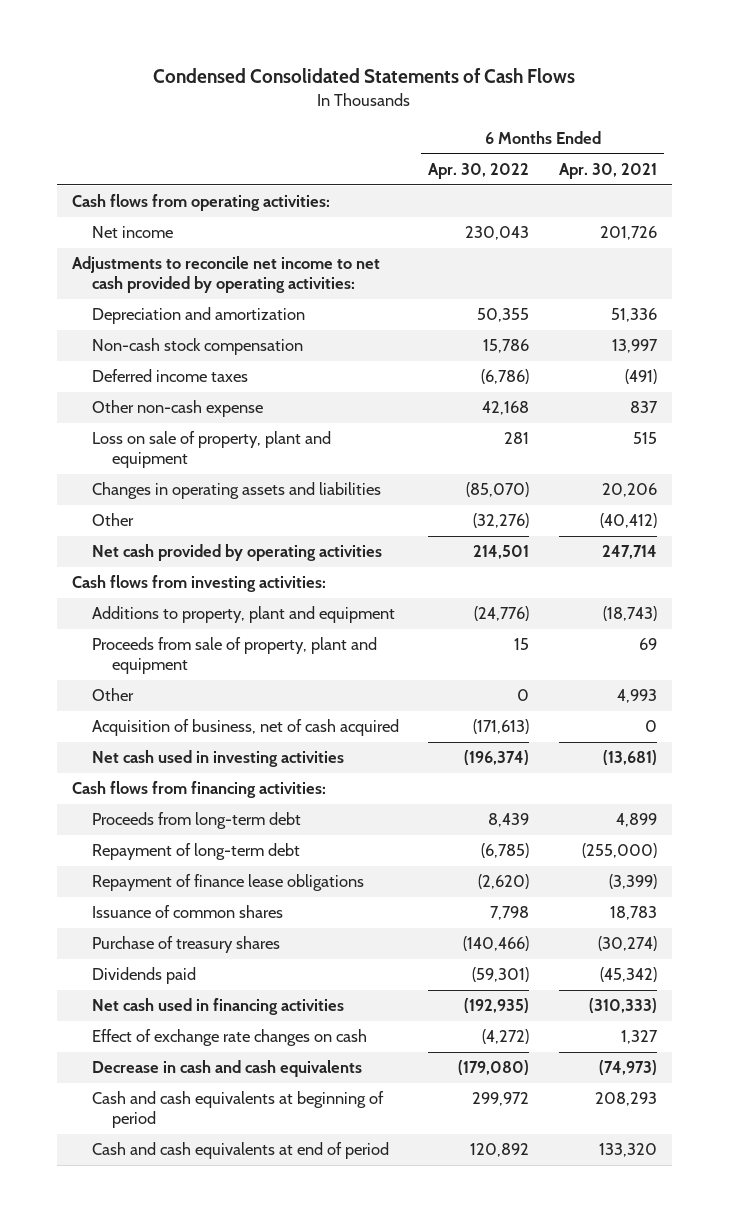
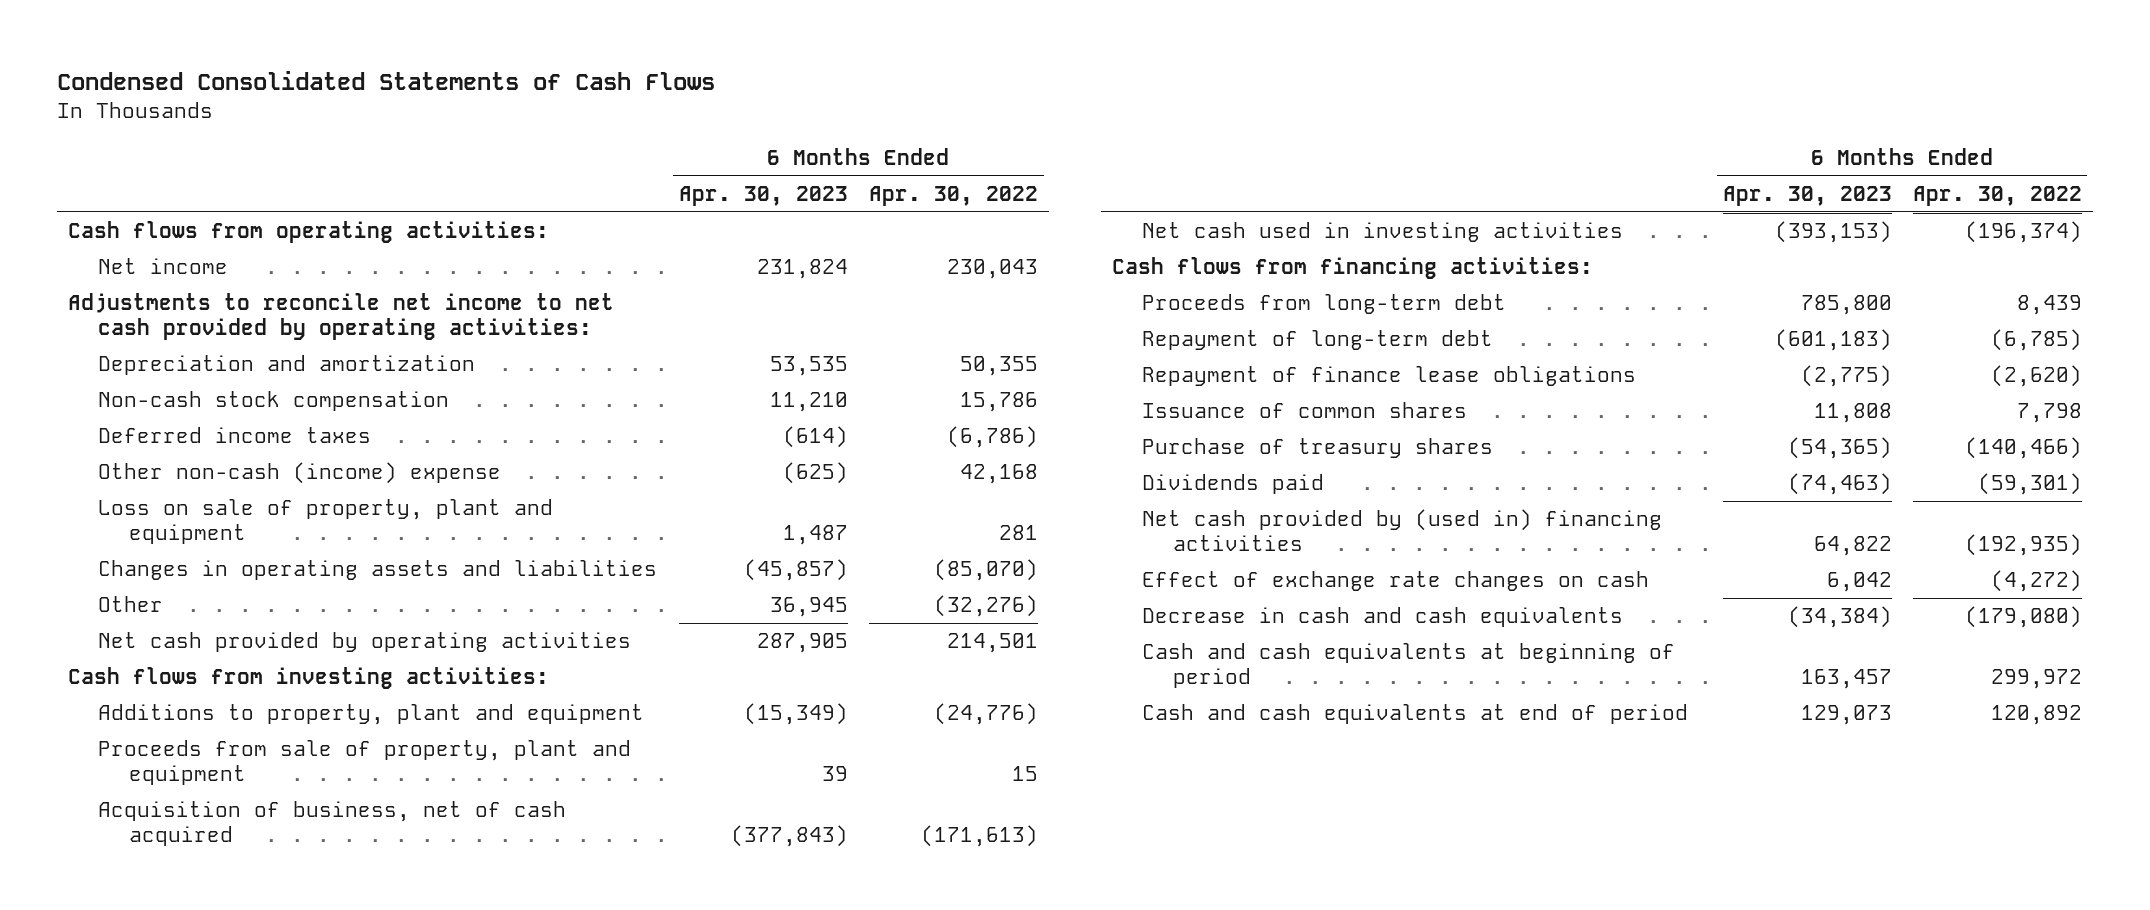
- | 6 Months Ended Apr. 30, 2022 | 6 Months Ended Apr. 30, 2021
+ | 6 Months Ended Apr. 30, 2023 | 6 Months Ended Apr. 30, 2022
- Other non-cash expense | 42,168 | 837
+ Other non-cash (income) expense | (625) | 42,168
- Other | 0 | 4,993
- Net cash used in financing activities | (192,935) | (310,333)
+ Net cash provided by (used in) financing activities | 64,822 | (192,935)

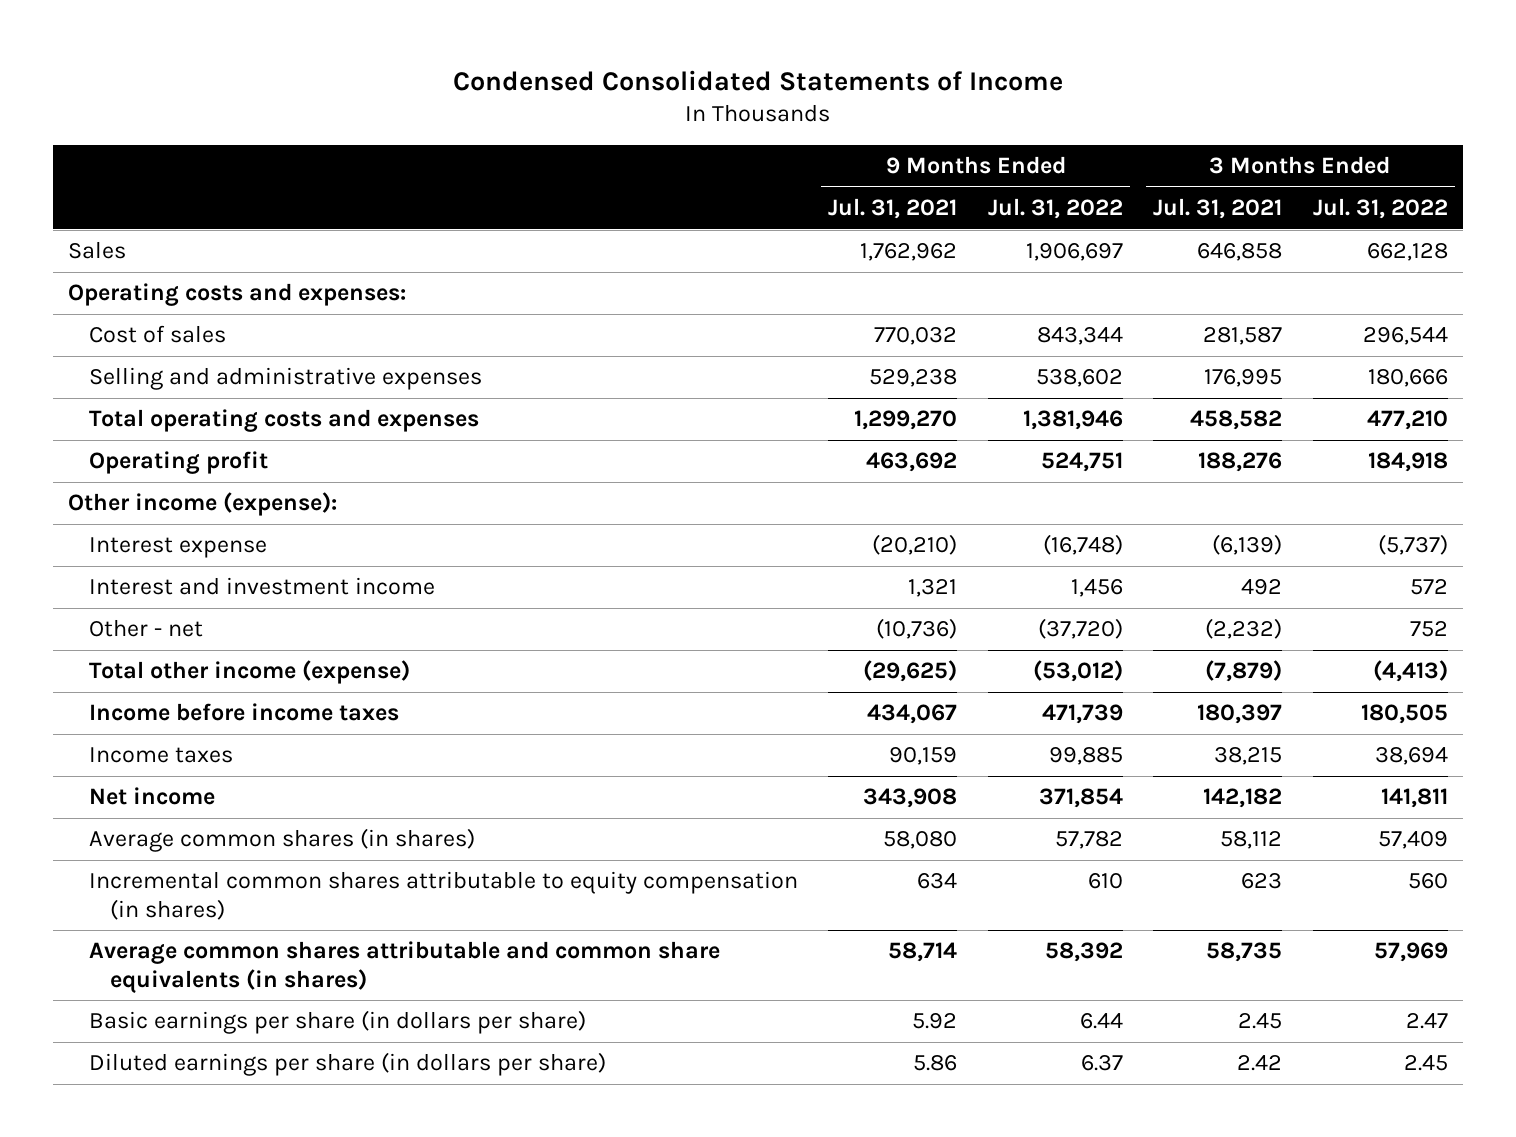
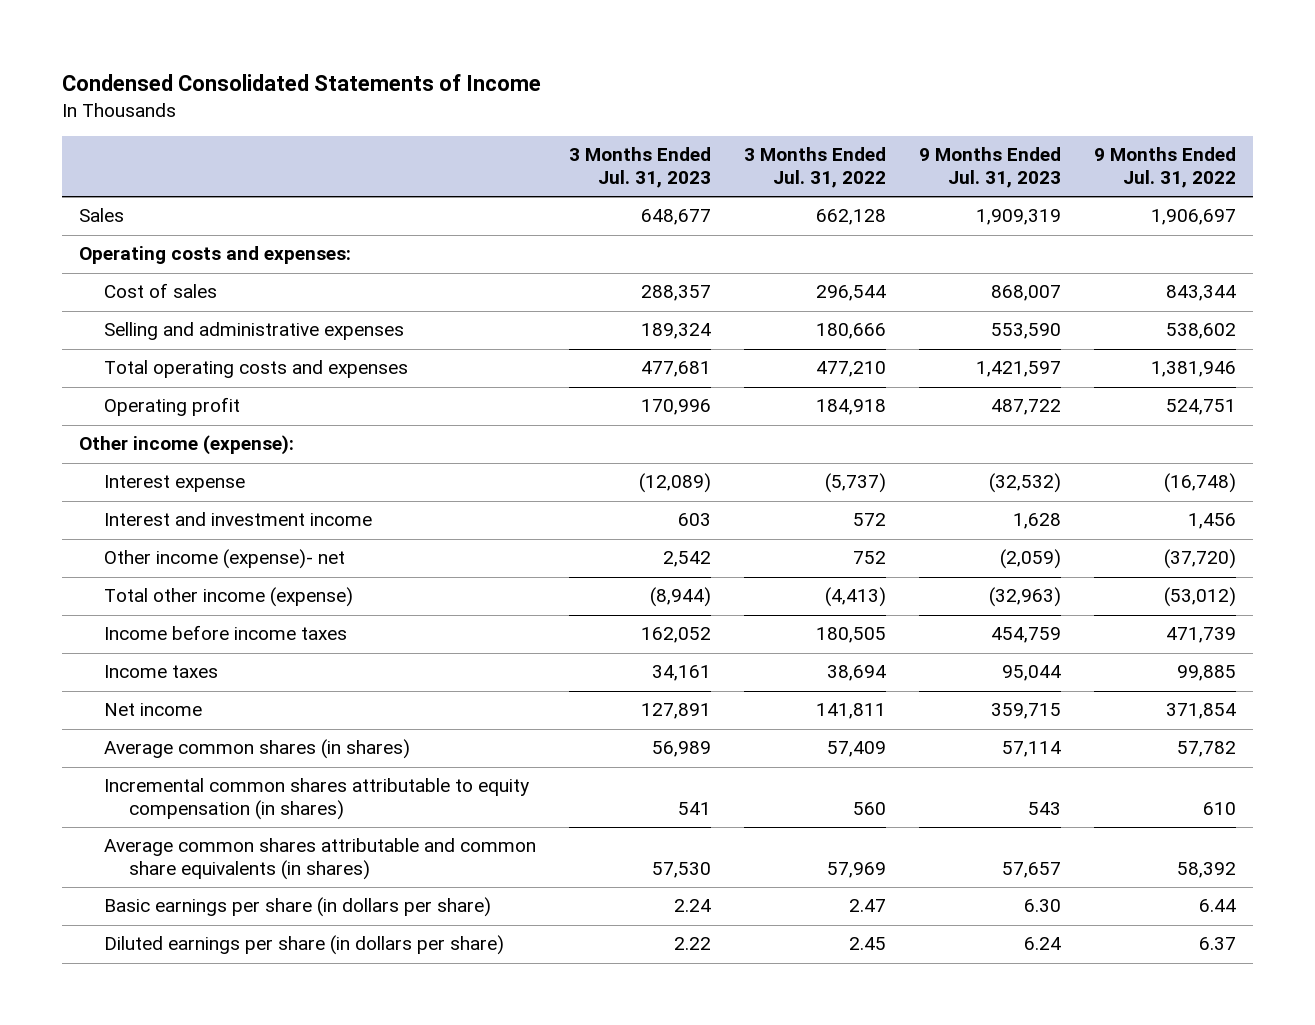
- | 9 Months Ended Jul. 31, 2021 | 9 Months Ended Jul. 31, 2022 | 3 Months Ended Jul. 31, 2021 | 3 Months Ended Jul. 31, 2022
+ | 3 Months Ended Jul. 31, 2023 | 3 Months Ended Jul. 31, 2022 | 9 Months Ended Jul. 31, 2023 | 9 Months Ended Jul. 31, 2022
- Other - net | (10,736) | (37,720) | (2,232) | 752
+ Other income (expense)- net | 2,542 | 752 | (2,059) | (37,720)

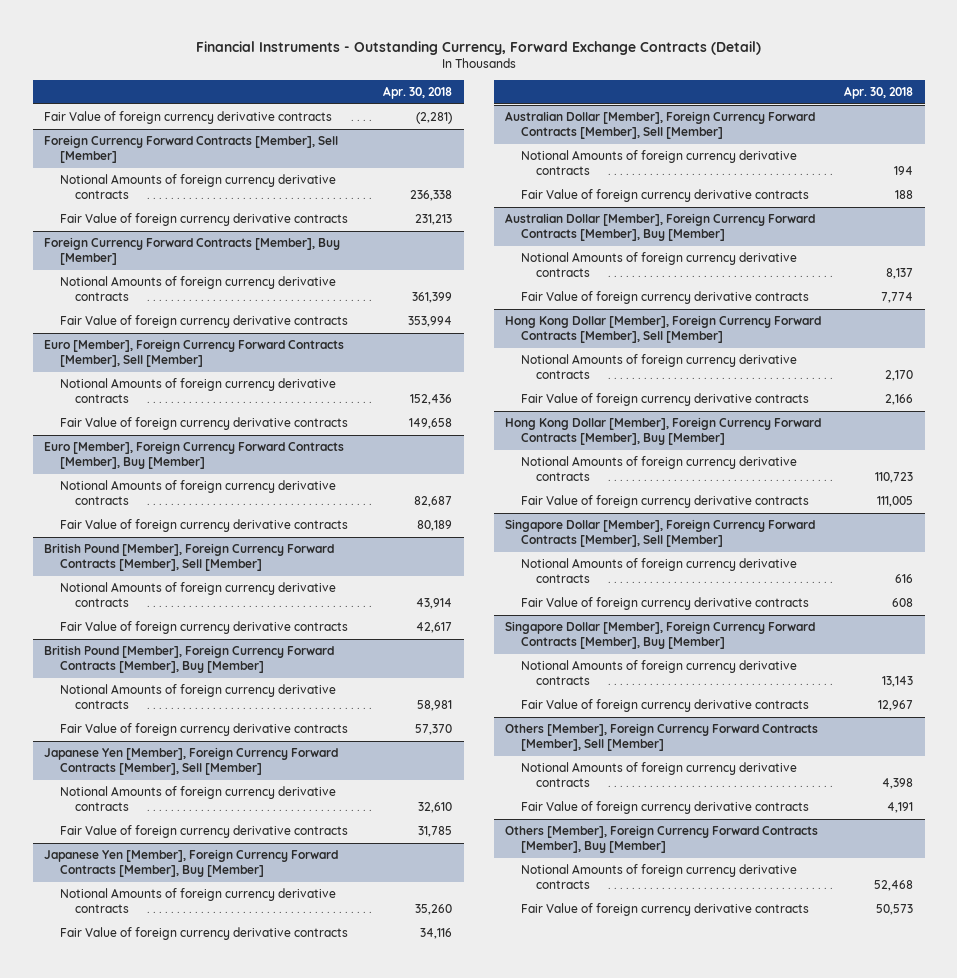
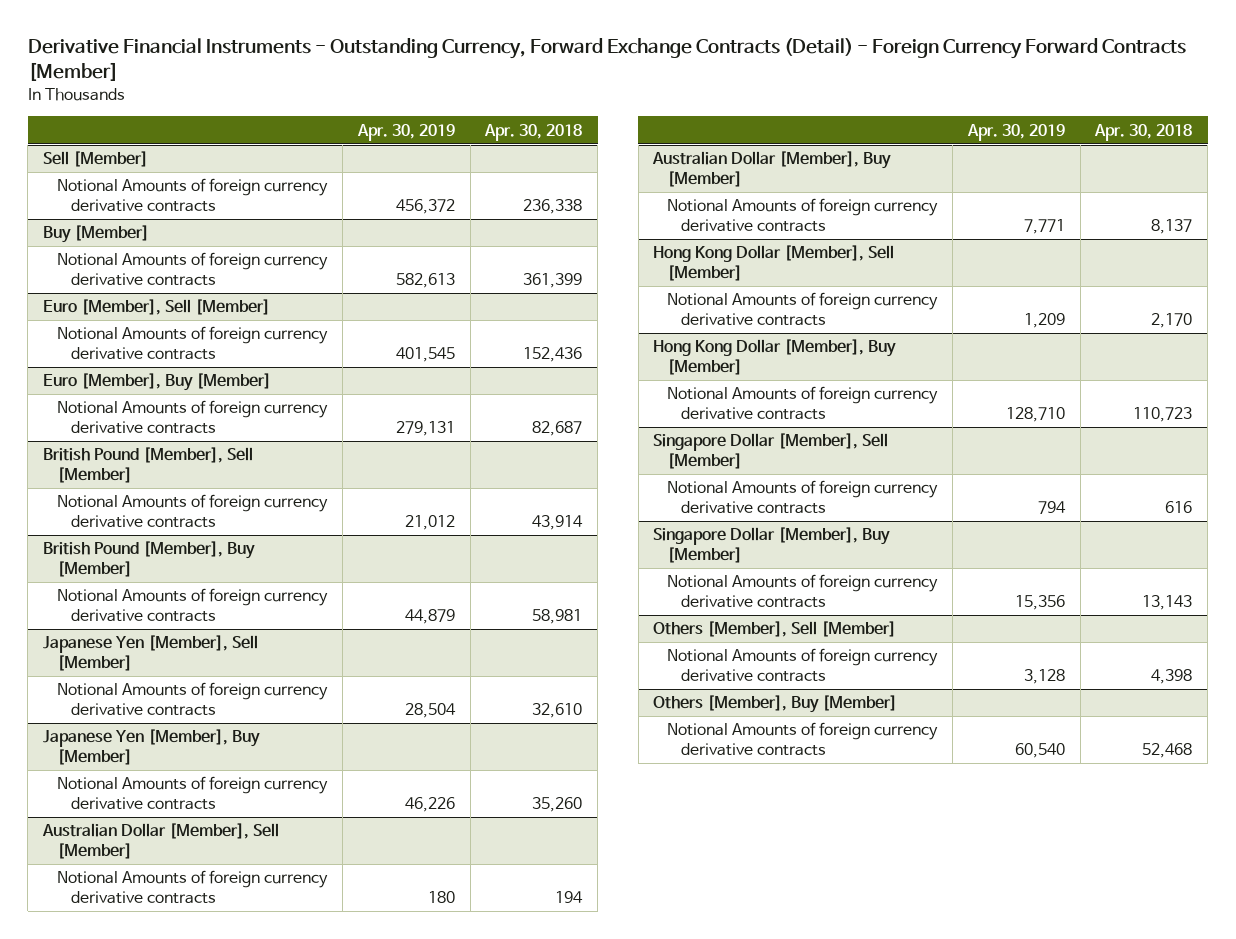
- Financial Instruments - Outstanding Currency, Forward Exchange Contracts (Detail)
+ Derivative Financial Instruments - Outstanding Currency, Forward Exchange Contracts (Detail) - Foreign Currency Forward Contracts [Member]
- | Apr. 30, 2018
+ | Apr. 30, 2019 | Apr. 30, 2018
- Fair Value of foreign currency derivative contracts | (2,281)
- Foreign Currency Forward Contracts [Member], Sell [Member]
+ Sell [Member]
- Fair Value of foreign currency derivative contracts | 231,213
- Foreign Currency Forward Contracts [Member], Buy [Member]
+ Buy [Member]
- Fair Value of foreign currency derivative contracts | 353,994
- Euro [Member], Foreign Currency Forward Contracts [Member], Sell [Member]
+ Euro [Member], Sell [Member]
- Fair Value of foreign currency derivative contracts | 149,658
- Euro [Member], Foreign Currency Forward Contracts [Member], Buy [Member]
+ Euro [Member], Buy [Member]
- Fair Value of foreign currency derivative contracts | 80,189
- British Pound [Member], Foreign Currency Forward Contracts [Member], Sell [Member]
+ British Pound [Member], Sell [Member]
- Fair Value of foreign currency derivative contracts | 42,617
- British Pound [Member], Foreign Currency Forward Contracts [Member], Buy [Member]
+ British Pound [Member], Buy [Member]
- Fair Value of foreign currency derivative contracts | 57,370
- Japanese Yen [Member], Foreign Currency Forward Contracts [Member], Sell [Member]
+ Japanese Yen [Member], Sell [Member]
- Fair Value of foreign currency derivative contracts | 31,785
- Japanese Yen [Member], Foreign Currency Forward Contracts [Member], Buy [Member]
+ Japanese Yen [Member], Buy [Member]
- Fair Value of foreign currency derivative contracts | 34,116
- Australian Dollar [Member], Foreign Currency Forward Contracts [Member], Sell [Member]
+ Australian Dollar [Member], Sell [Member]
- Fair Value of foreign currency derivative contracts | 188
- Australian Dollar [Member], Foreign Currency Forward Contracts [Member], Buy [Member]
+ Australian Dollar [Member], Buy [Member]
- Fair Value of foreign currency derivative contracts | 7,774
- Hong Kong Dollar [Member], Foreign Currency Forward Contracts [Member], Sell [Member]
+ Hong Kong Dollar [Member], Sell [Member]
- Fair Value of foreign currency derivative contracts | 2,166
- Hong Kong Dollar [Member], Foreign Currency Forward Contracts [Member], Buy [Member]
+ Hong Kong Dollar [Member], Buy [Member]
- Fair Value of foreign currency derivative contracts | 111,005
- Singapore Dollar [Member], Foreign Currency Forward Contracts [Member], Sell [Member]
+ Singapore Dollar [Member], Sell [Member]
- Fair Value of foreign currency derivative contracts | 608
- Singapore Dollar [Member], Foreign Currency Forward Contracts [Member], Buy [Member]
+ Singapore Dollar [Member], Buy [Member]
- Fair Value of foreign currency derivative contracts | 12,967
- Others [Member], Foreign Currency Forward Contracts [Member], Sell [Member]
+ Others [Member], Sell [Member]
- Fair Value of foreign currency derivative contracts | 4,191
- Others [Member], Foreign Currency Forward Contracts [Member], Buy [Member]
+ Others [Member], Buy [Member]
- Fair Value of foreign currency derivative contracts | 50,573

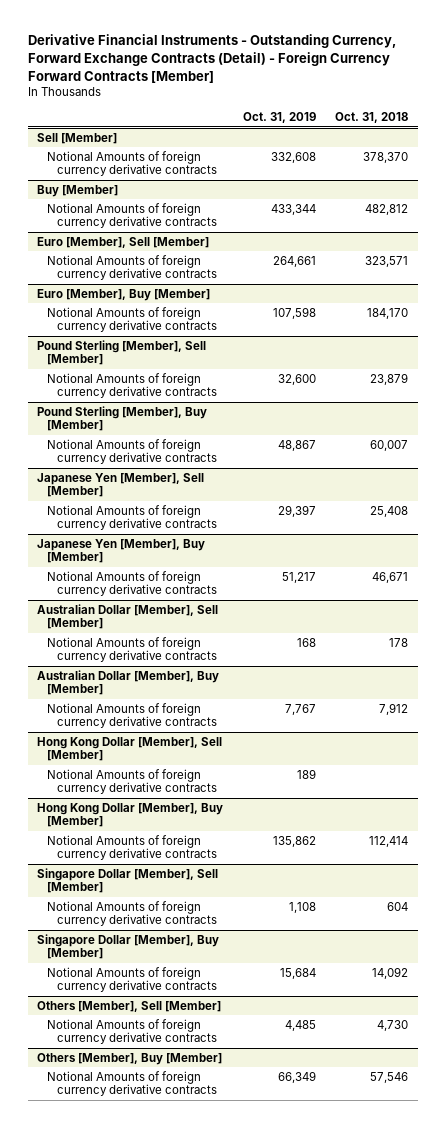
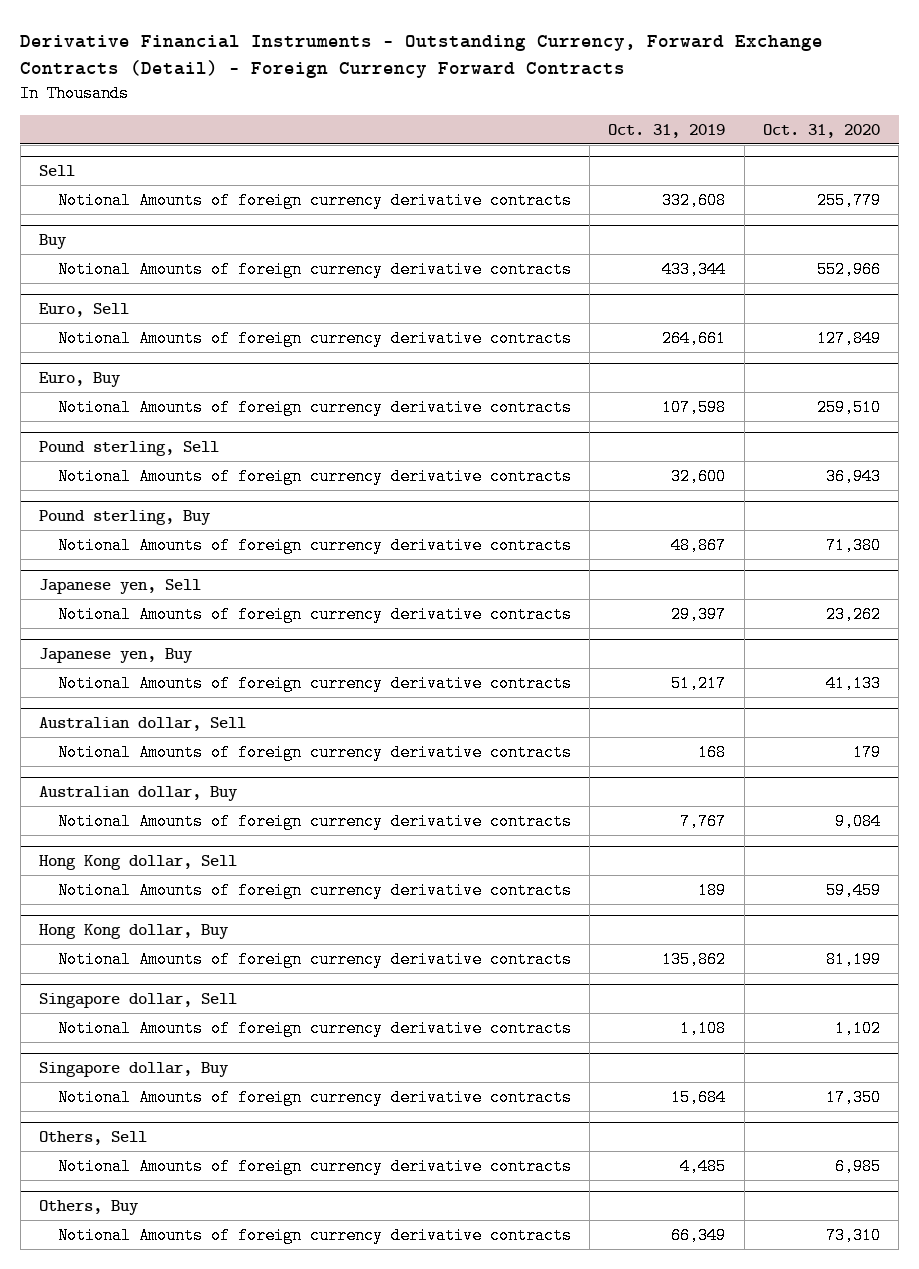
- Derivative Financial Instruments - Outstanding Currency, Forward Exchange Contracts (Detail) - Foreign Currency Forward Contracts [Member]
+ Derivative Financial Instruments - Outstanding Currency, Forward Exchange Contracts (Detail) - Foreign Currency Forward Contracts
- | Oct. 31, 2019 | Oct. 31, 2018
+ | Oct. 31, 2019 | Oct. 31, 2020
- Sell [Member]
+ Sell
- Buy [Member]
+ Buy
- Euro [Member], Sell [Member]
+ Euro, Sell
- Euro [Member], Buy [Member]
+ Euro, Buy
- Pound Sterling [Member], Sell [Member]
+ Pound sterling, Sell
- Pound Sterling [Member], Buy [Member]
+ Pound sterling, Buy
- Japanese Yen [Member], Sell [Member]
+ Japanese yen, Sell
- Japanese Yen [Member], Buy [Member]
+ Japanese yen, Buy
- Australian Dollar [Member], Sell [Member]
+ Australian dollar, Sell
- Australian Dollar [Member], Buy [Member]
+ Australian dollar, Buy
- Hong Kong Dollar [Member], Sell [Member]
+ Hong Kong dollar, Sell
- Hong Kong Dollar [Member], Buy [Member]
+ Hong Kong dollar, Buy
- Singapore Dollar [Member], Sell [Member]
+ Singapore dollar, Sell
- Singapore Dollar [Member], Buy [Member]
+ Singapore dollar, Buy
- Others [Member], Sell [Member]
+ Others, Sell
- Others [Member], Buy [Member]
+ Others, Buy

